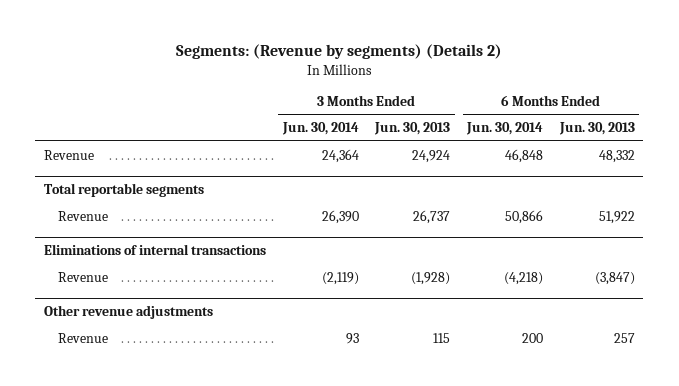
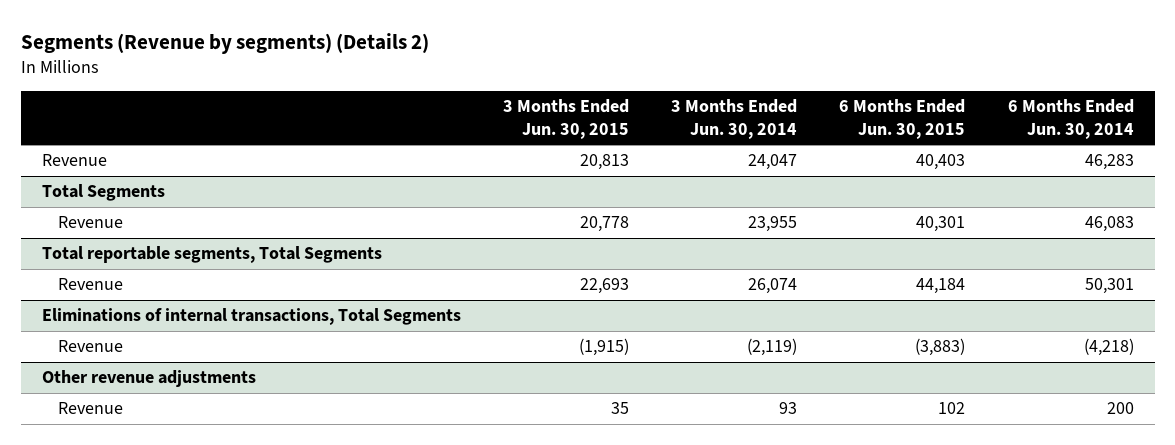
- Segments: (Revenue by segments) (Details 2)
+ Segments (Revenue by segments) (Details 2)
- | 3 Months Ended Jun. 30, 2014 | 3 Months Ended Jun. 30, 2013 | 6 Months Ended Jun. 30, 2014 | 6 Months Ended Jun. 30, 2013
+ | 3 Months Ended Jun. 30, 2015 | 3 Months Ended Jun. 30, 2014 | 6 Months Ended Jun. 30, 2015 | 6 Months Ended Jun. 30, 2014
- Revenue | 24,364 | 24,924 | 46,848 | 48,332
- Total reportable segments
- Revenue | 26,390 | 26,737 | 50,866 | 51,922
- Eliminations of internal transactions
+ Revenue | 20,813 | 24,047 | 40,403 | 46,283
+ Total Segments
+ Revenue | 20,778 | 23,955 | 40,301 | 46,083
+ Total reportable segments, Total Segments
+ Revenue | 22,693 | 26,074 | 44,184 | 50,301
+ Eliminations of internal transactions, Total Segments

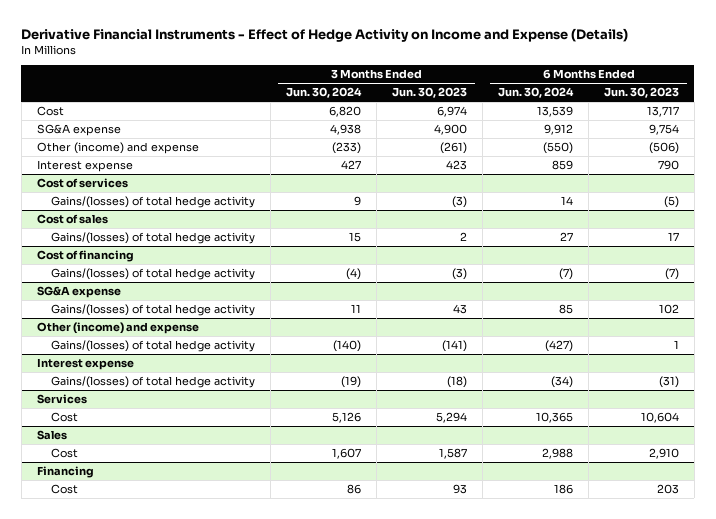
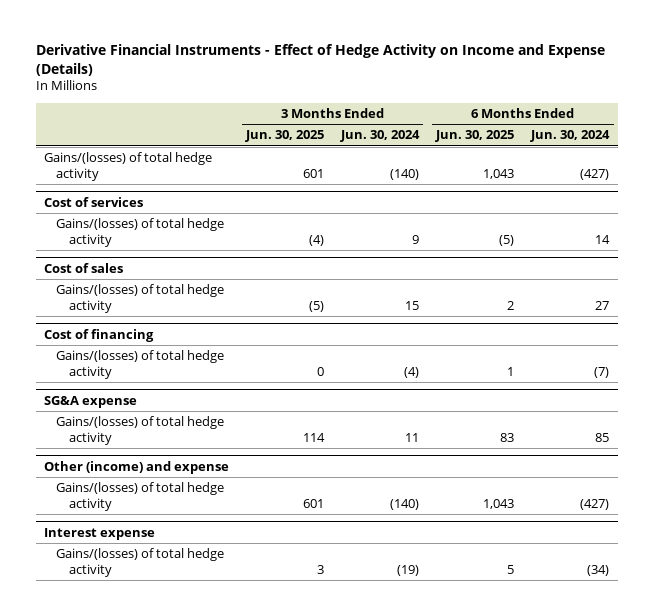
- | 3 Months Ended Jun. 30, 2024 | 3 Months Ended Jun. 30, 2023 | 6 Months Ended Jun. 30, 2024 | 6 Months Ended Jun. 30, 2023
+ | 3 Months Ended Jun. 30, 2025 | 3 Months Ended Jun. 30, 2024 | 6 Months Ended Jun. 30, 2025 | 6 Months Ended Jun. 30, 2024
- Cost | 6,820 | 6,974 | 13,539 | 13,717
- SG&A expense | 4,938 | 4,900 | 9,912 | 9,754
- Other (income) and expense | (233) | (261) | (550) | (506)
- Interest expense | 427 | 423 | 859 | 790
+ Gains/(losses) of total hedge activity | 601 | (140) | 1,043 | (427)
- Services
- Cost | 5,126 | 5,294 | 10,365 | 10,604
- Sales
- Cost | 1,607 | 1,587 | 2,988 | 2,910
- Financing
- Cost | 86 | 93 | 186 | 203

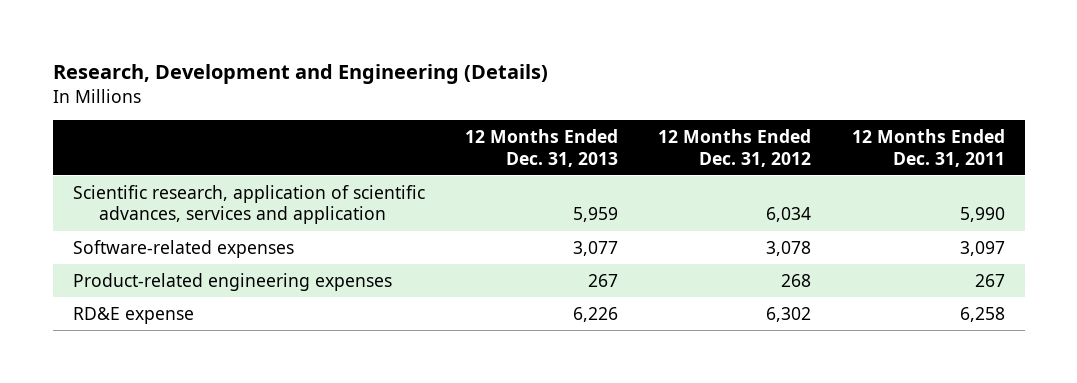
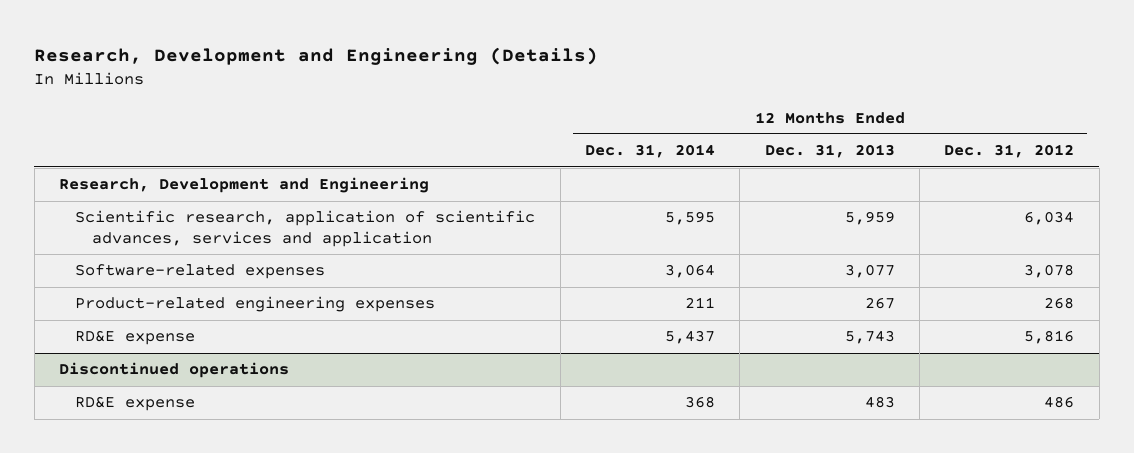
- | 12 Months Ended Dec. 31, 2013 | 12 Months Ended Dec. 31, 2012 | 12 Months Ended Dec. 31, 2011
+ | 12 Months Ended Dec. 31, 2014 | 12 Months Ended Dec. 31, 2013 | 12 Months Ended Dec. 31, 2012
+ Research, Development and Engineering
- RD&E expense | 6,226 | 6,302 | 6,258
+ RD&E expense | 5,437 | 5,743 | 5,816
+ Discontinued operations
+ RD&E expense | 368 | 483 | 486

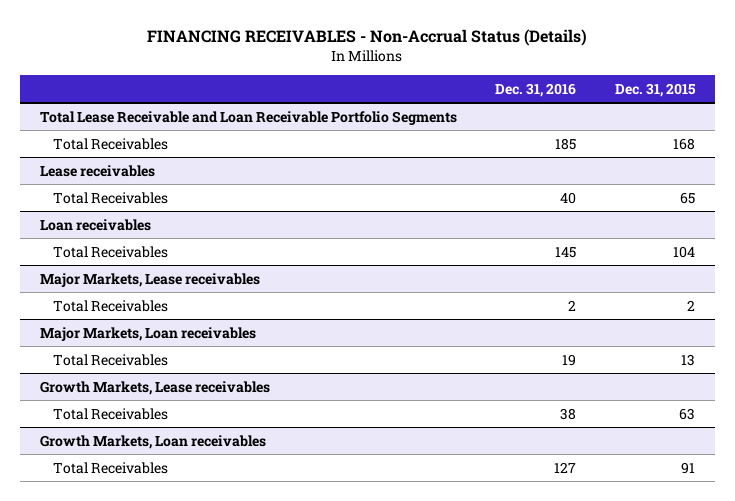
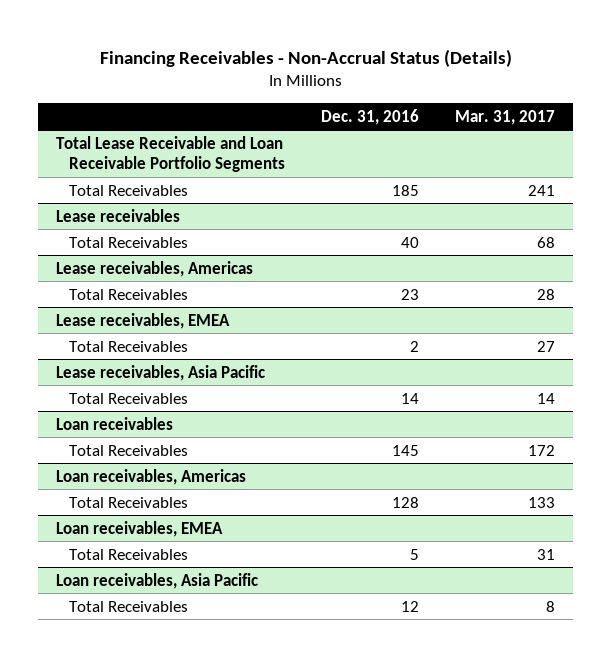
- FINANCING RECEIVABLES - Non-Accrual Status (Details)
+ Financing Receivables - Non-Accrual Status (Details)
- | Dec. 31, 2016 | Dec. 31, 2015
+ | Dec. 31, 2016 | Mar. 31, 2017
+ Lease receivables, Americas
+ Total Receivables | 23 | 28
+ Lease receivables, EMEA
+ Total Receivables | 2 | 27
+ Lease receivables, Asia Pacific
+ Total Receivables | 14 | 14
- Major Markets, Lease receivables
- Total Receivables | 2 | 2
- Major Markets, Loan receivables
- Total Receivables | 19 | 13
- Growth Markets, Lease receivables
- Total Receivables | 38 | 63
- Growth Markets, Loan receivables
- Total Receivables | 127 | 91
+ Loan receivables, Americas
+ Total Receivables | 128 | 133
+ Loan receivables, EMEA
+ Total Receivables | 5 | 31
+ Loan receivables, Asia Pacific
+ Total Receivables | 12 | 8

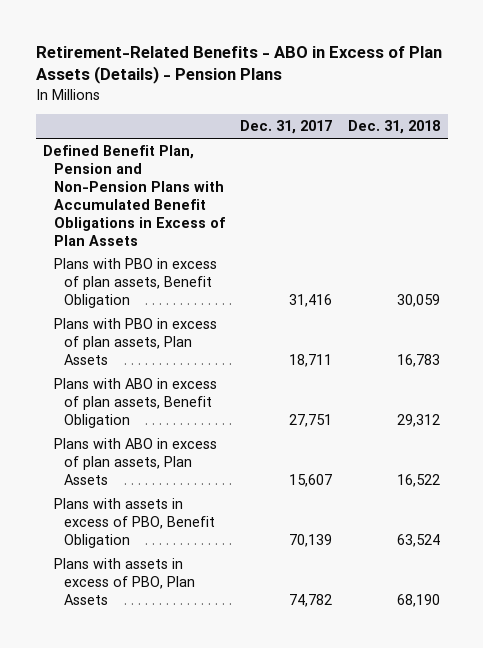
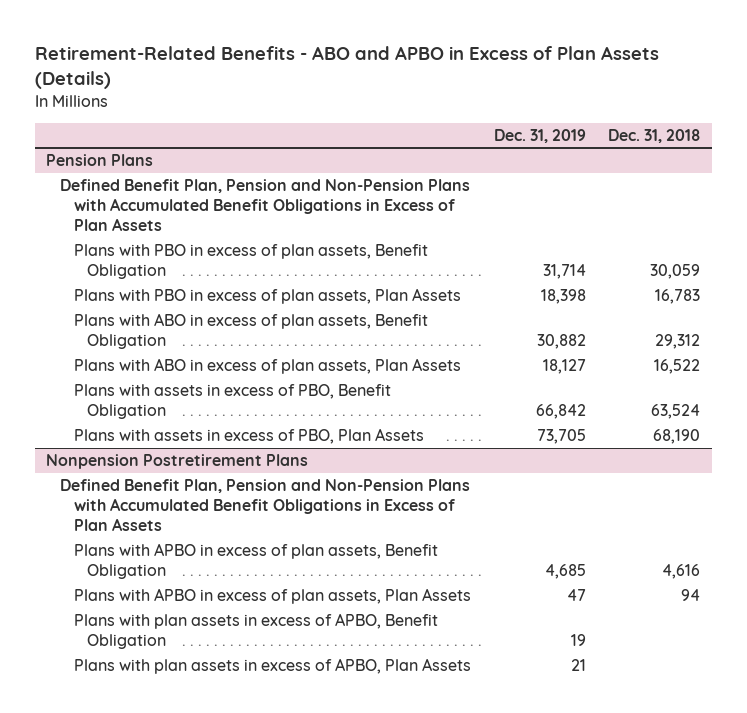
- Retirement-Related Benefits - ABO in Excess of Plan Assets (Details) - Pension Plans
+ Retirement-Related Benefits - ABO and APBO in Excess of Plan Assets (Details)
- | Dec. 31, 2017 | Dec. 31, 2018
+ | Dec. 31, 2019 | Dec. 31, 2018
+ Pension Plans
+ Nonpension Postretirement Plans
+ Defined Benefit Plan, Pension and Non-Pension Plans with Accumulated Benefit Obligations in Excess of Plan Assets
+ Plans with APBO in excess of plan assets, Benefit Obligation | 4,685 | 4,616
+ Plans with APBO in excess of plan assets, Plan Assets | 47 | 94
+ Plans with plan assets in excess of APBO, Benefit Obligation | 19 |
+ Plans with plan assets in excess of APBO, Plan Assets | 21 |

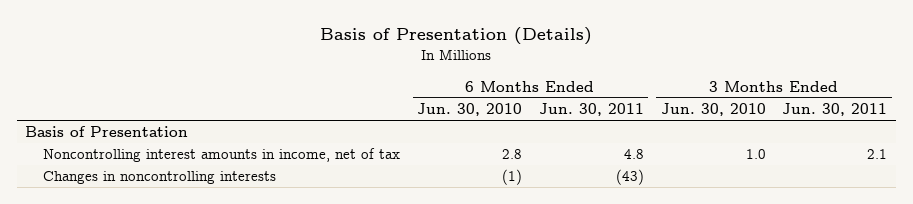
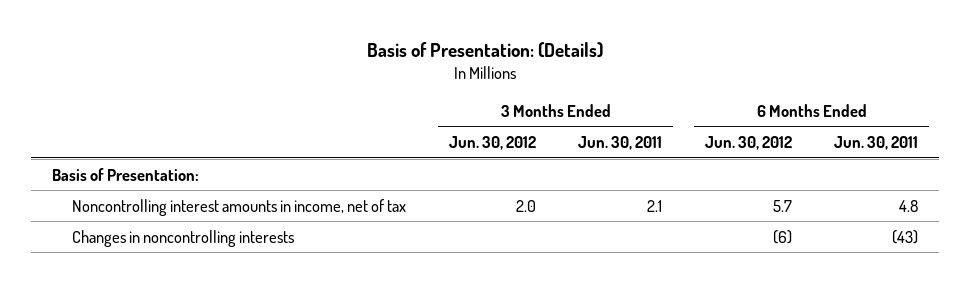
- Basis of Presentation (Details)
+ Basis of Presentation: (Details)
- | 6 Months Ended Jun. 30, 2010 | 6 Months Ended Jun. 30, 2011 | 3 Months Ended Jun. 30, 2010 | 3 Months Ended Jun. 30, 2011
+ | 3 Months Ended Jun. 30, 2012 | 3 Months Ended Jun. 30, 2011 | 6 Months Ended Jun. 30, 2012 | 6 Months Ended Jun. 30, 2011
- Basis of Presentation
+ Basis of Presentation:

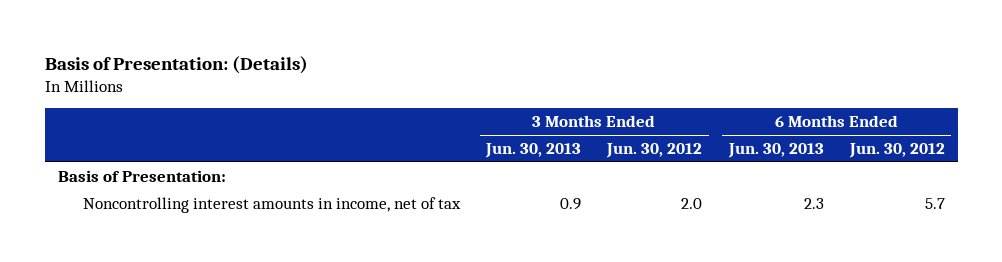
- | 3 Months Ended Jun. 30, 2012 | 3 Months Ended Jun. 30, 2011 | 6 Months Ended Jun. 30, 2012 | 6 Months Ended Jun. 30, 2011
+ | 3 Months Ended Jun. 30, 2013 | 3 Months Ended Jun. 30, 2012 | 6 Months Ended Jun. 30, 2013 | 6 Months Ended Jun. 30, 2012
- Changes in noncontrolling interests | | | (6) | (43)

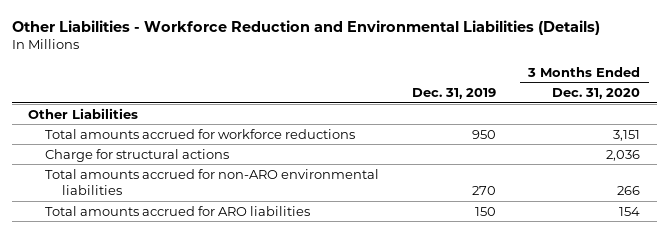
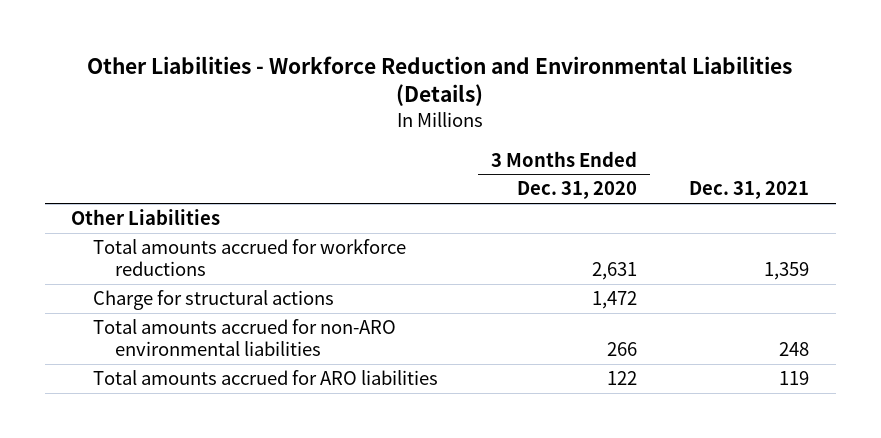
- | Dec. 31, 2019 | 3 Months Ended Dec. 31, 2020
+ | 3 Months Ended Dec. 31, 2020 | Dec. 31, 2021
- Total amounts accrued for workforce reductions | 950 | 3,151
- Charge for structural actions | | 2,036
+ Total amounts accrued for workforce reductions | 2,631 | 1,359
+ Charge for structural actions | 1,472 |
- Total amounts accrued for ARO liabilities | 150 | 154
+ Total amounts accrued for ARO liabilities | 122 | 119

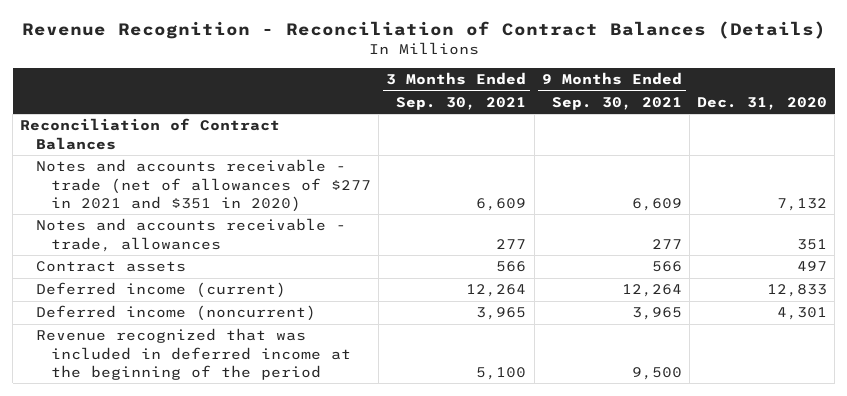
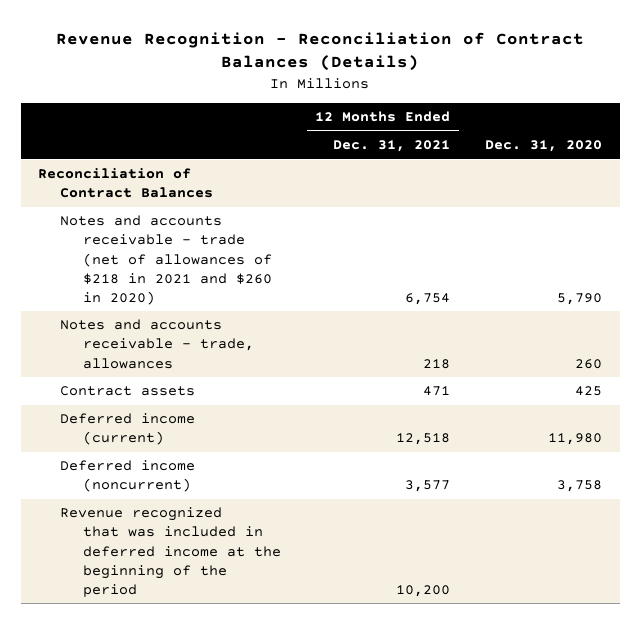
- | 3 Months Ended Sep. 30, 2021 | 9 Months Ended Sep. 30, 2021 | Dec. 31, 2020
+ | 12 Months Ended Dec. 31, 2021 | Dec. 31, 2020
- Notes and accounts receivable - trade (net of allowances of $277 in 2021 and $351 in 2020) | 6,609 | 6,609 | 7,132
- Notes and accounts receivable - trade, allowances | 277 | 277 | 351
- Contract assets | 566 | 566 | 497
- Deferred income (current) | 12,264 | 12,264 | 12,833
- Deferred income (noncurrent) | 3,965 | 3,965 | 4,301
+ Notes and accounts receivable - trade (net of allowances of $218 in 2021 and $260 in 2020) | 6,754 | 5,790
+ Notes and accounts receivable - trade, allowances | 218 | 260
+ Contract assets | 471 | 425
+ Deferred income (current) | 12,518 | 11,980
+ Deferred income (noncurrent) | 3,577 | 3,758

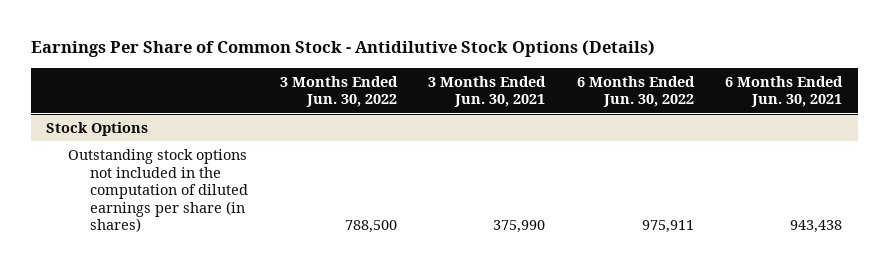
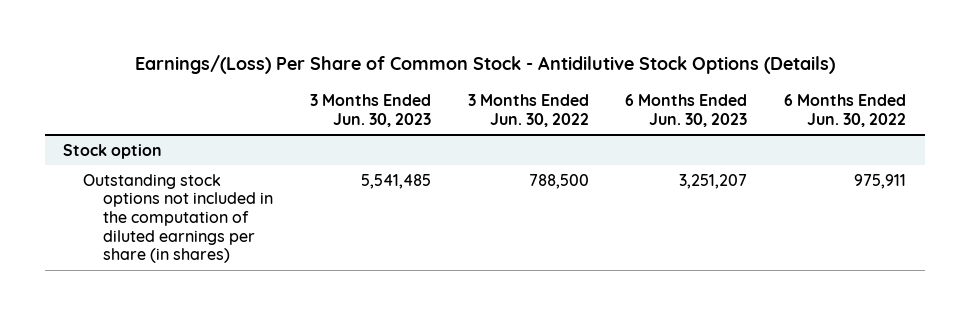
- Earnings Per Share of Common Stock - Antidilutive Stock Options (Details)
+ Earnings/(Loss) Per Share of Common Stock - Antidilutive Stock Options (Details)
- | 3 Months Ended Jun. 30, 2022 | 3 Months Ended Jun. 30, 2021 | 6 Months Ended Jun. 30, 2022 | 6 Months Ended Jun. 30, 2021
+ | 3 Months Ended Jun. 30, 2023 | 3 Months Ended Jun. 30, 2022 | 6 Months Ended Jun. 30, 2023 | 6 Months Ended Jun. 30, 2022
- Stock Options
+ Stock option

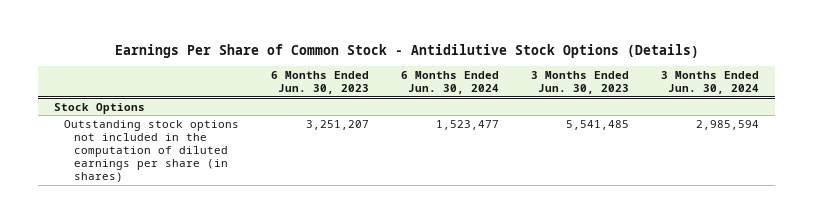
- Earnings/(Loss) Per Share of Common Stock - Antidilutive Stock Options (Details)
+ Earnings Per Share of Common Stock - Antidilutive Stock Options (Details)
- | 3 Months Ended Jun. 30, 2023 | 3 Months Ended Jun. 30, 2022 | 6 Months Ended Jun. 30, 2023 | 6 Months Ended Jun. 30, 2022
+ | 6 Months Ended Jun. 30, 2023 | 6 Months Ended Jun. 30, 2024 | 3 Months Ended Jun. 30, 2023 | 3 Months Ended Jun. 30, 2024
- Stock option
+ Stock Options

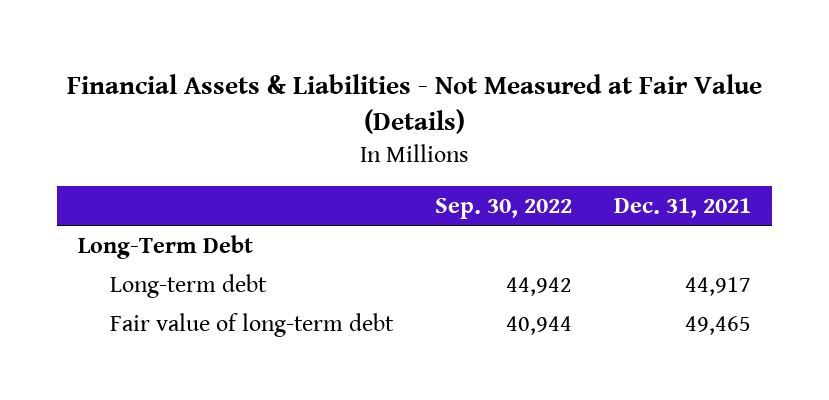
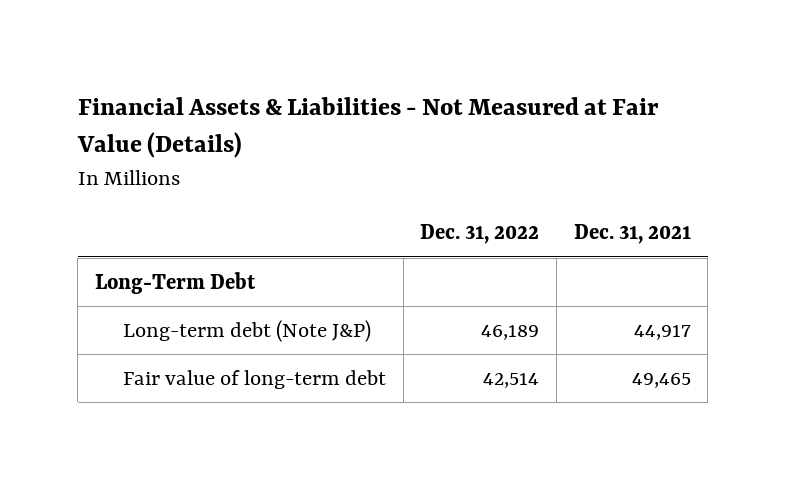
- | Sep. 30, 2022 | Dec. 31, 2021
+ | Dec. 31, 2022 | Dec. 31, 2021
- Long-term debt | 44,942 | 44,917
+ Long-term debt (Note J&P) | 46,189 | 44,917

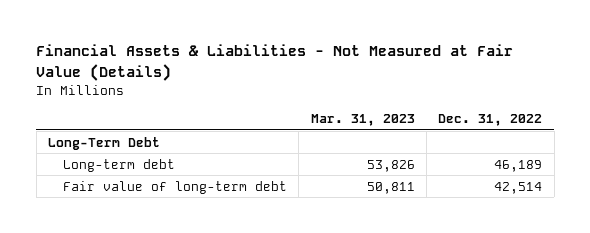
- | Dec. 31, 2022 | Dec. 31, 2021
+ | Mar. 31, 2023 | Dec. 31, 2022
- Long-term debt (Note J&P) | 46,189 | 44,917
+ Long-term debt | 53,826 | 46,189

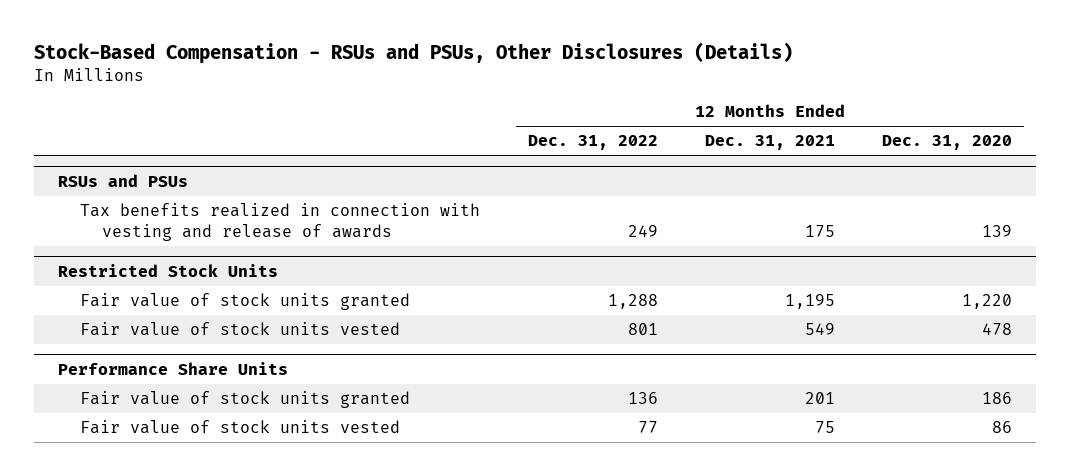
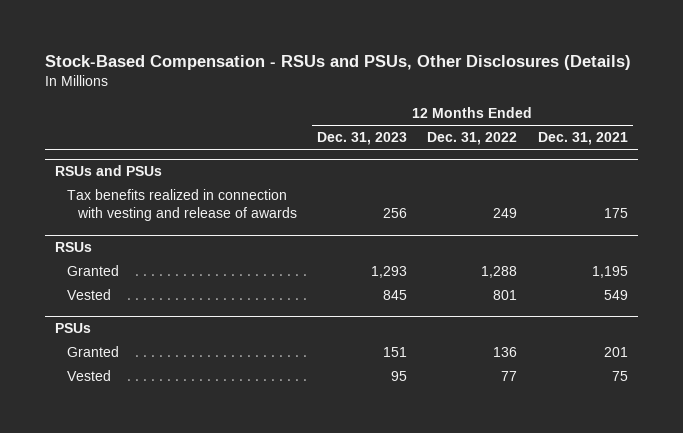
- | 12 Months Ended Dec. 31, 2022 | 12 Months Ended Dec. 31, 2021 | 12 Months Ended Dec. 31, 2020
+ | 12 Months Ended Dec. 31, 2023 | 12 Months Ended Dec. 31, 2022 | 12 Months Ended Dec. 31, 2021
- Restricted Stock Units
- Fair value of stock units granted | 1,288 | 1,195 | 1,220
- Fair value of stock units vested | 801 | 549 | 478
- Performance Share Units
- Fair value of stock units granted | 136 | 201 | 186
- Fair value of stock units vested | 77 | 75 | 86
+ RSUs
+ Granted | 1,293 | 1,288 | 1,195
+ Vested | 845 | 801 | 549
+ PSUs
+ Granted | 151 | 136 | 201
+ Vested | 95 | 77 | 75

